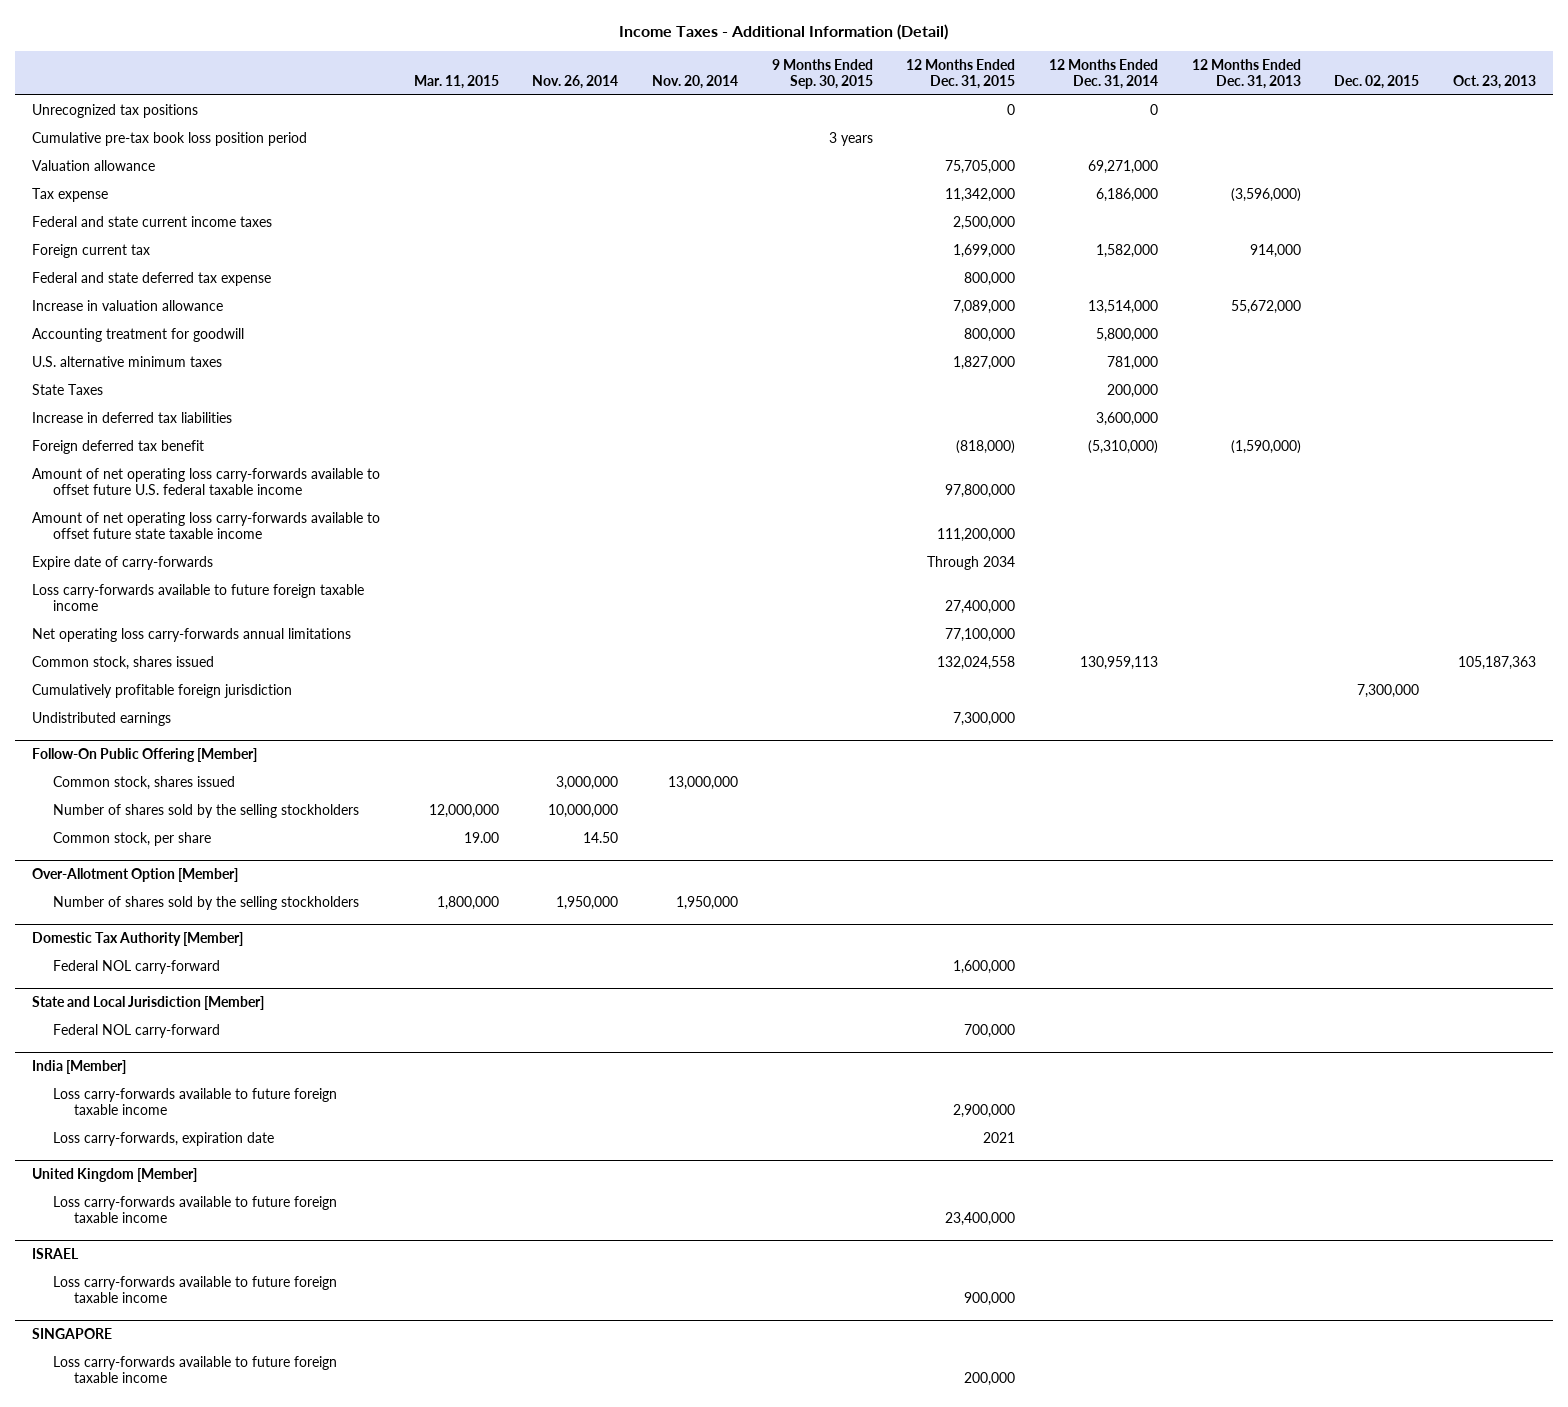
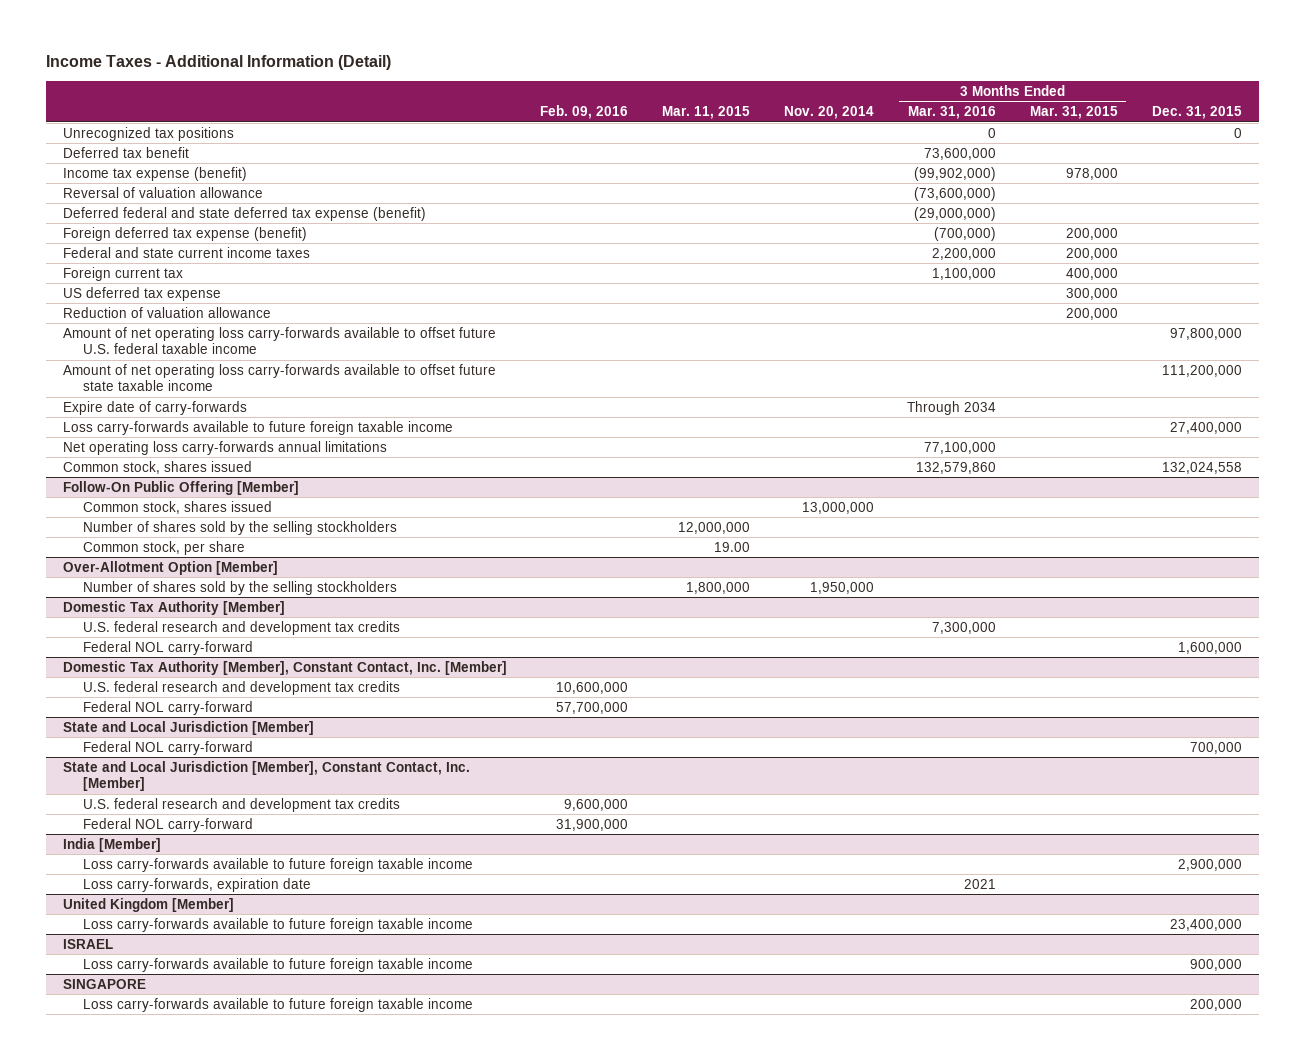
- | Mar. 11, 2015 | Nov. 26, 2014 | Nov. 20, 2014 | 9 Months Ended Sep. 30, 2015 | 12 Months Ended Dec. 31, 2015 | 12 Months Ended Dec. 31, 2014 | 12 Months Ended Dec. 31, 2013 | Dec. 02, 2015 | Oct. 23, 2013
+ | Feb. 09, 2016 | Mar. 11, 2015 | Nov. 20, 2014 | 3 Months Ended Mar. 31, 2016 | 3 Months Ended Mar. 31, 2015 | Dec. 31, 2015
- Cumulative pre-tax book loss position period | | | | 3 years | | | | |
- Valuation allowance | | | | | 75,705,000 | 69,271,000 | | |
- Tax expense | | | | | 11,342,000 | 6,186,000 | (3,596,000) | |
+ Deferred tax benefit | | | | 73,600,000 | |
+ Income tax expense (benefit) | | | | (99,902,000) | 978,000 |
+ Reversal of valuation allowance | | | | (73,600,000) | |
+ Deferred federal and state deferred tax expense (benefit) | | | | (29,000,000) | |
+ Foreign deferred tax expense (benefit) | | | | (700,000) | 200,000 |
- Federal and state deferred tax expense | | | | | 800,000 | | | |
- Increase in valuation allowance | | | | | 7,089,000 | 13,514,000 | 55,672,000 | |
- Accounting treatment for goodwill | | | | | 800,000 | 5,800,000 | | |
- U.S. alternative minimum taxes | | | | | 1,827,000 | 781,000 | | |
- State Taxes | | | | | | 200,000 | | |
- Increase in deferred tax liabilities | | | | | | 3,600,000 | | |
- Foreign deferred tax benefit | | | | | (818,000) | (5,310,000) | (1,590,000) | |
+ US deferred tax expense | | | | | 300,000 |
+ Reduction of valuation allowance | | | | | 200,000 |
- Cumulatively profitable foreign jurisdiction | | | | | | | | 7,300,000 |
- Undistributed earnings | | | | | 7,300,000 | | | |
@ Domestic Tax Authority [Member]
+ U.S. federal research and development tax credits | | | | 7,300,000 | |
+ Domestic Tax Authority [Member], Constant Contact, Inc. [Member]
+ U.S. federal research and development tax credits | 10,600,000 | | | | |
+ Federal NOL carry-forward | 57,700,000 | | | | |
+ State and Local Jurisdiction [Member], Constant Contact, Inc. [Member]
+ U.S. federal research and development tax credits | 9,600,000 | | | | |
+ Federal NOL carry-forward | 31,900,000 | | | | |

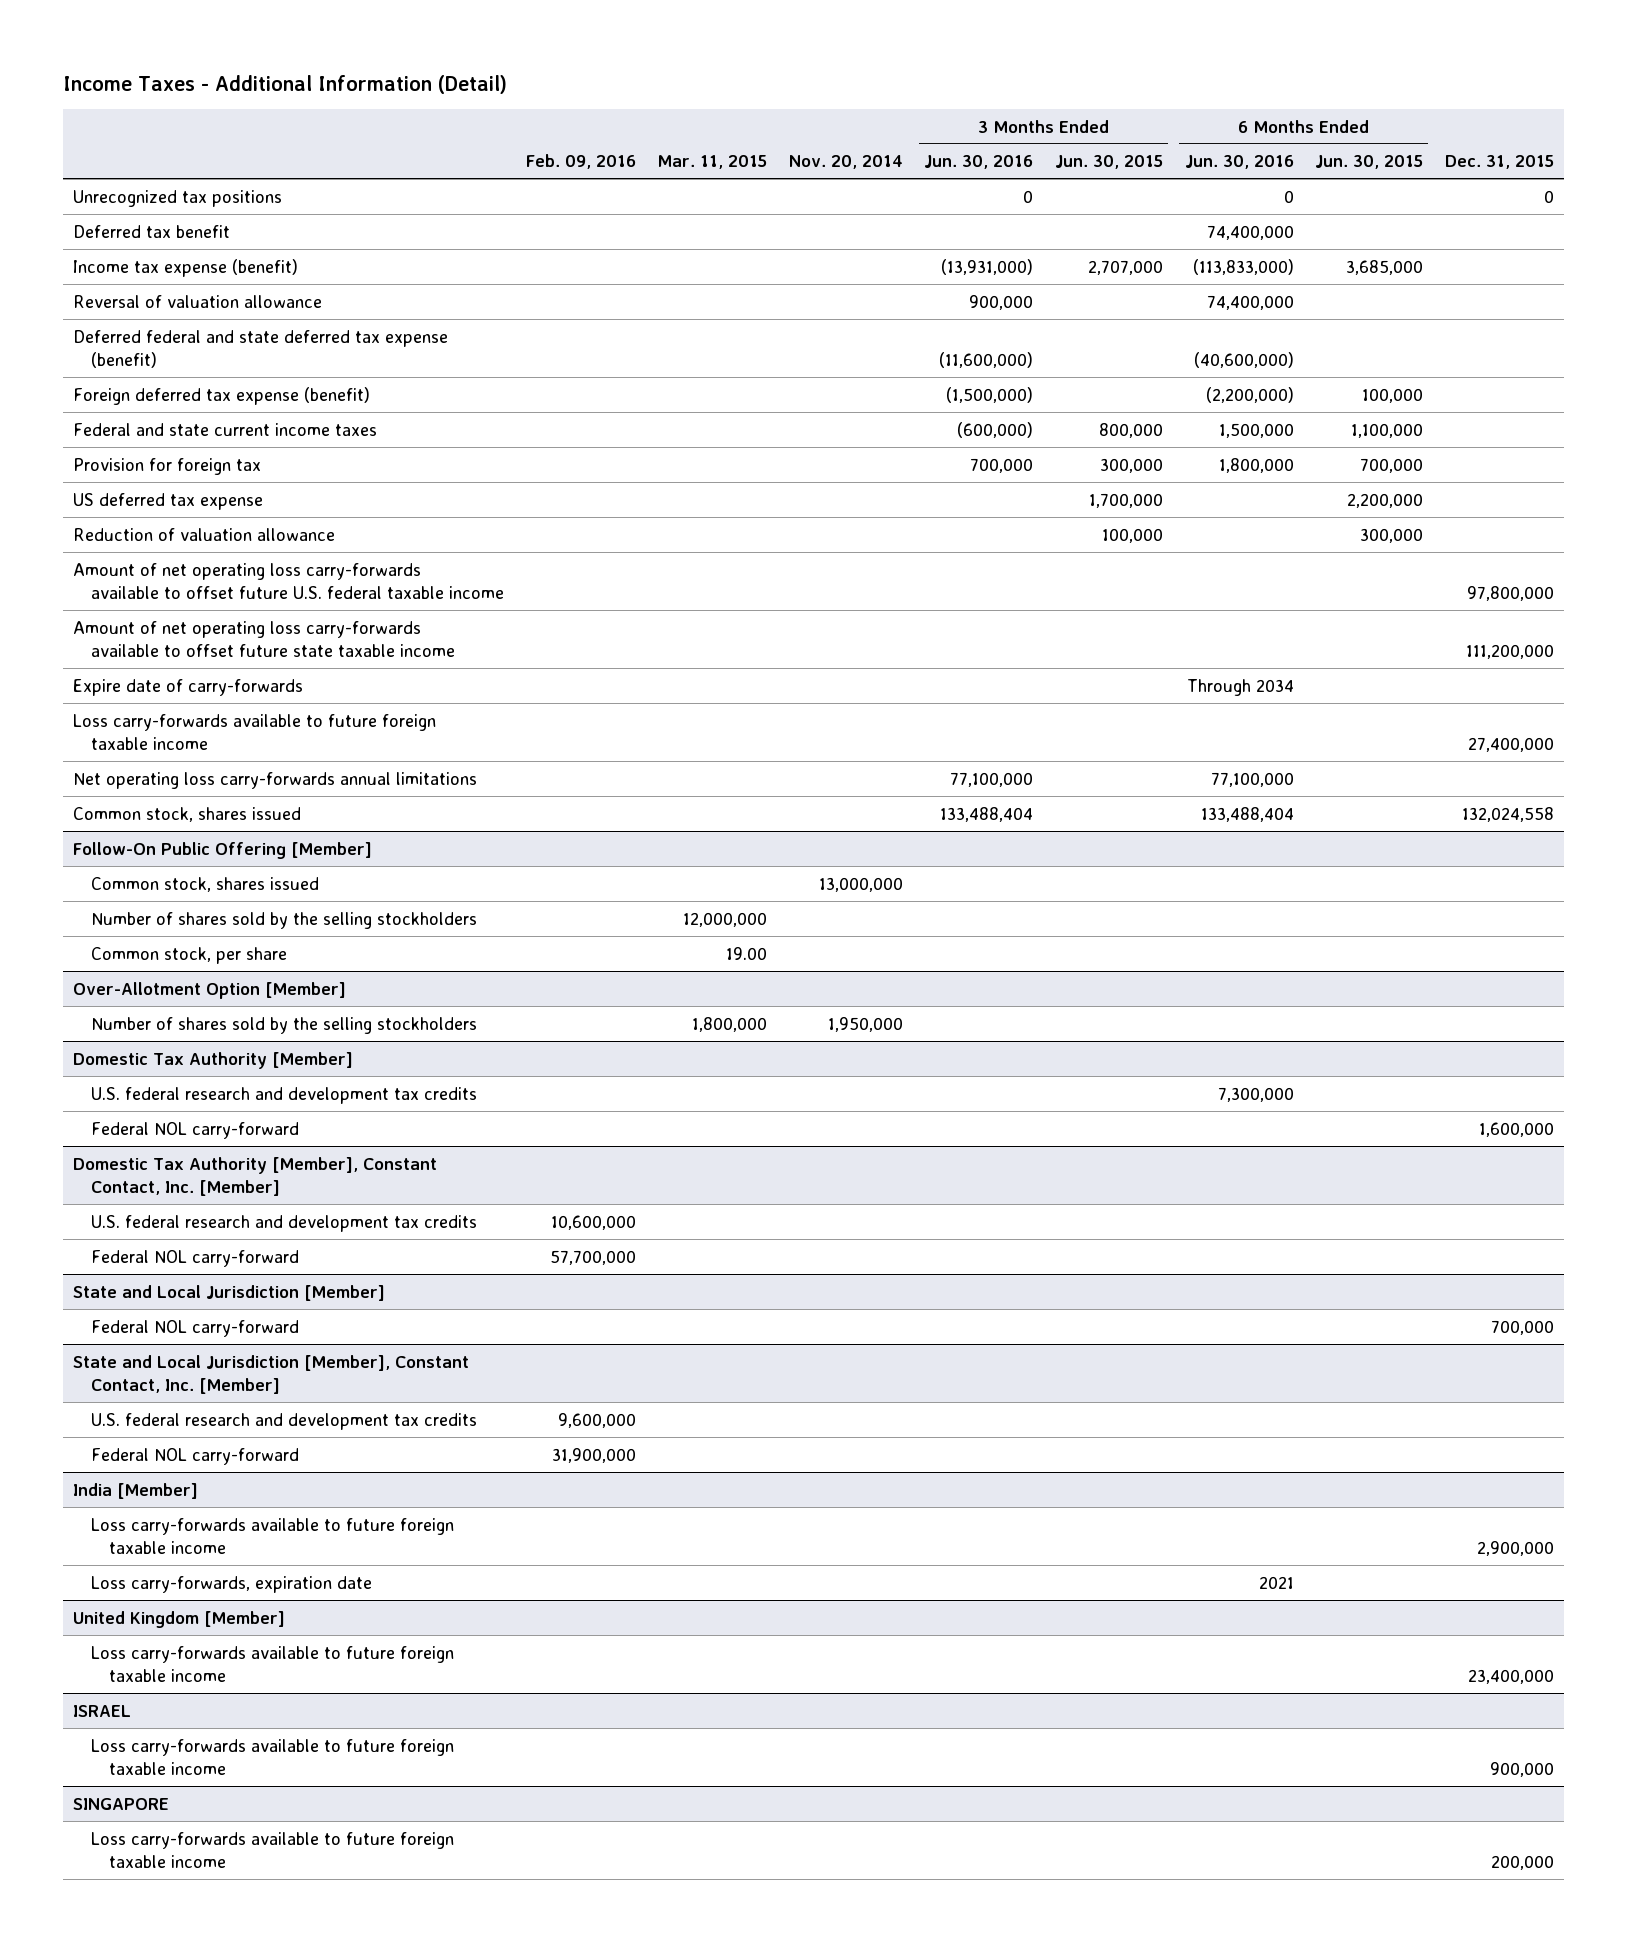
- | Feb. 09, 2016 | Mar. 11, 2015 | Nov. 20, 2014 | 3 Months Ended Mar. 31, 2016 | 3 Months Ended Mar. 31, 2015 | Dec. 31, 2015
+ | Feb. 09, 2016 | Mar. 11, 2015 | Nov. 20, 2014 | 3 Months Ended Jun. 30, 2016 | 3 Months Ended Jun. 30, 2015 | 6 Months Ended Jun. 30, 2016 | 6 Months Ended Jun. 30, 2015 | Dec. 31, 2015
- Foreign current tax | | | | 1,100,000 | 400,000 |
+ Provision for foreign tax | | | | 700,000 | 300,000 | 1,800,000 | 700,000 |

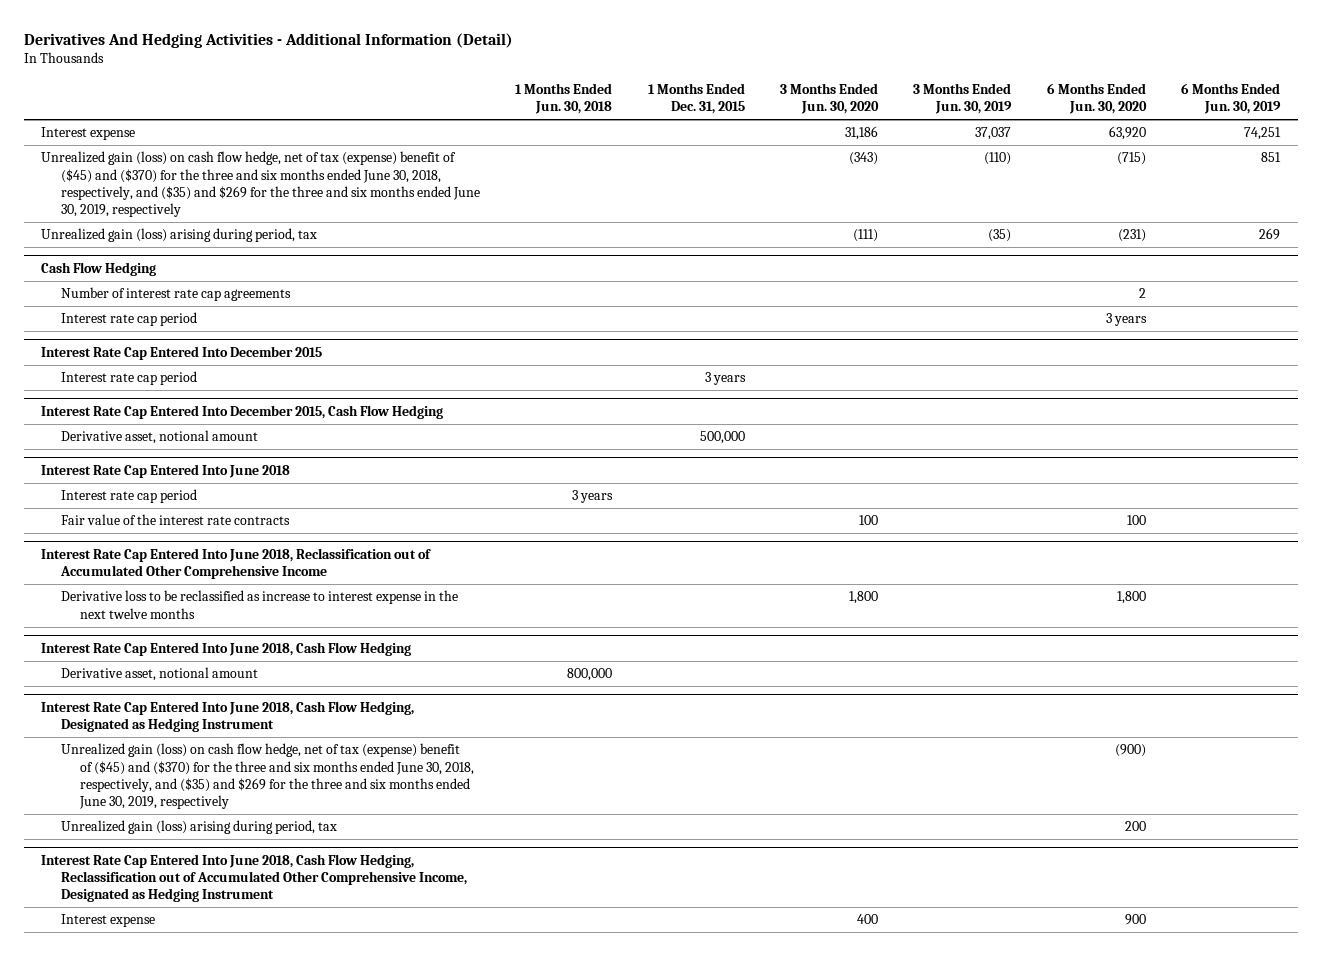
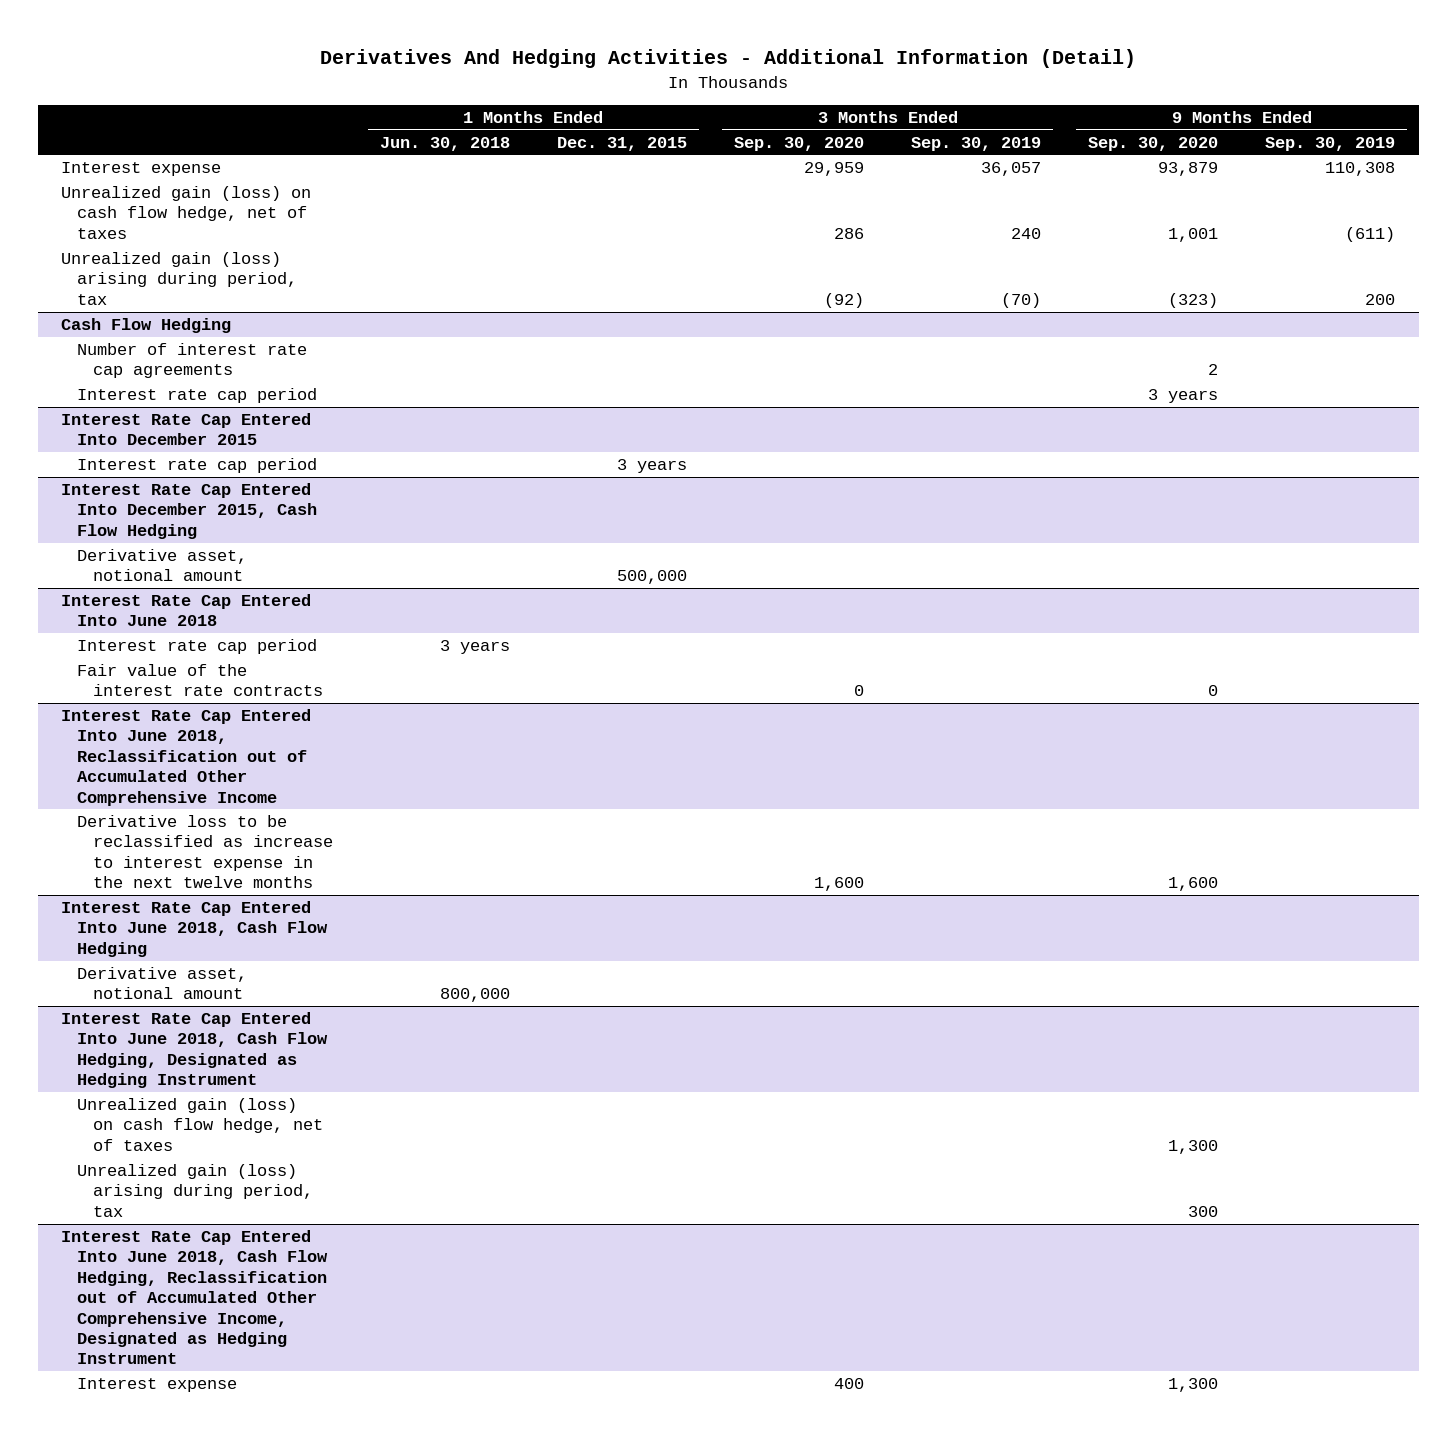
- | 1 Months Ended Jun. 30, 2018 | 1 Months Ended Dec. 31, 2015 | 3 Months Ended Jun. 30, 2020 | 3 Months Ended Jun. 30, 2019 | 6 Months Ended Jun. 30, 2020 | 6 Months Ended Jun. 30, 2019
+ | 1 Months Ended Jun. 30, 2018 | 1 Months Ended Dec. 31, 2015 | 3 Months Ended Sep. 30, 2020 | 3 Months Ended Sep. 30, 2019 | 9 Months Ended Sep. 30, 2020 | 9 Months Ended Sep. 30, 2019
- Unrealized gain (loss) on cash flow hedge, net of tax (expense) benefit of ($45) and ($370) for the three and six months ended June 30, 2018, respectively, and ($35) and $269 for the three and six months ended June 30, 2019, respectively | | | (343) | (110) | (715) | 851
+ Unrealized gain (loss) on cash flow hedge, net of taxes | | | 286 | 240 | 1,001 | (611)
@ Interest Rate Cap Entered Into June 2018, Cash Flow Hedging, Designated as Hedging Instrument
- Unrealized gain (loss) on cash flow hedge, net of tax (expense) benefit of ($45) and ($370) for the three and six months ended June 30, 2018, respectively, and ($35) and $269 for the three and six months ended June 30, 2019, respectively | | | | | (900) |
+ Unrealized gain (loss) on cash flow hedge, net of taxes | | | | | 1,300 |

